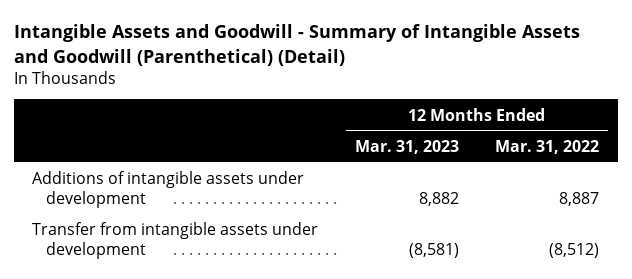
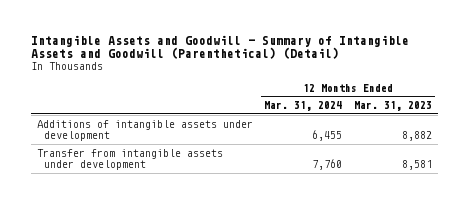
- | 12 Months Ended Mar. 31, 2023 | 12 Months Ended Mar. 31, 2022
+ | 12 Months Ended Mar. 31, 2024 | 12 Months Ended Mar. 31, 2023
- Transfer from intangible assets under development | (8,581) | (8,512)
+ Transfer from intangible assets under development | 7,760 | 8,581

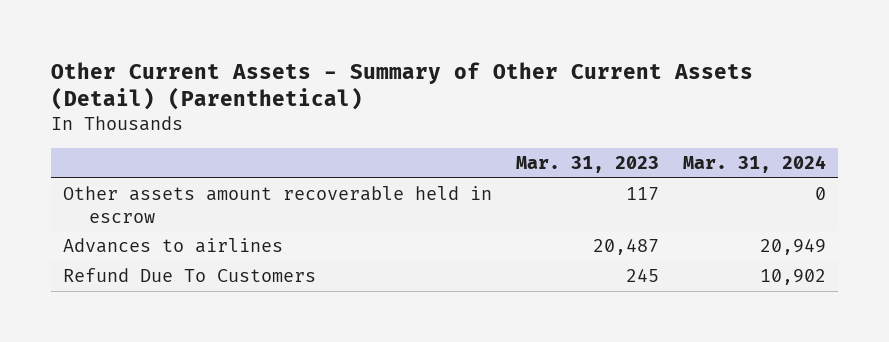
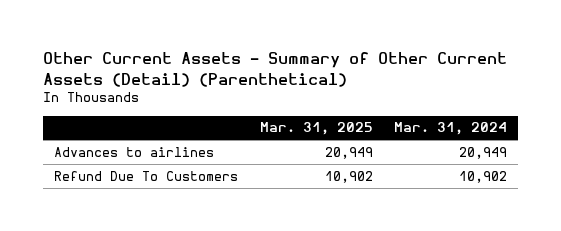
- | Mar. 31, 2023 | Mar. 31, 2024
+ | Mar. 31, 2025 | Mar. 31, 2024
- Other assets amount recoverable held in escrow | 117 | 0

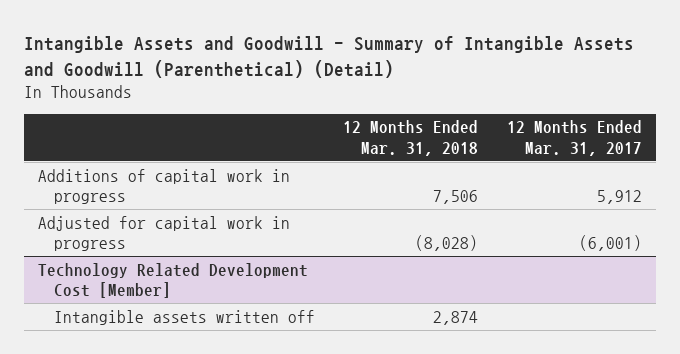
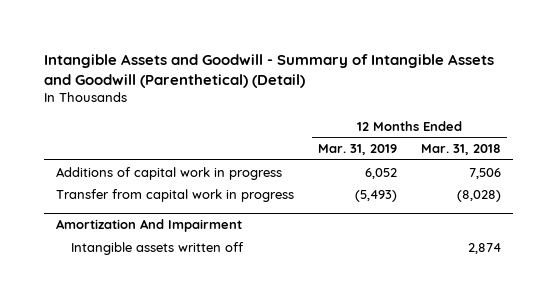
- | 12 Months Ended Mar. 31, 2018 | 12 Months Ended Mar. 31, 2017
+ | 12 Months Ended Mar. 31, 2019 | 12 Months Ended Mar. 31, 2018
- Adjusted for capital work in progress | (8,028) | (6,001)
- Technology Related Development Cost [Member]
+ Transfer from capital work in progress | (5,493) | (8,028)
+ Amortization And Impairment

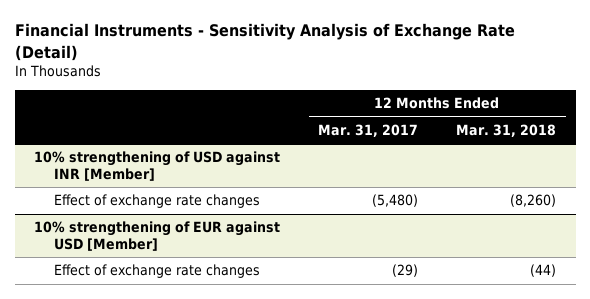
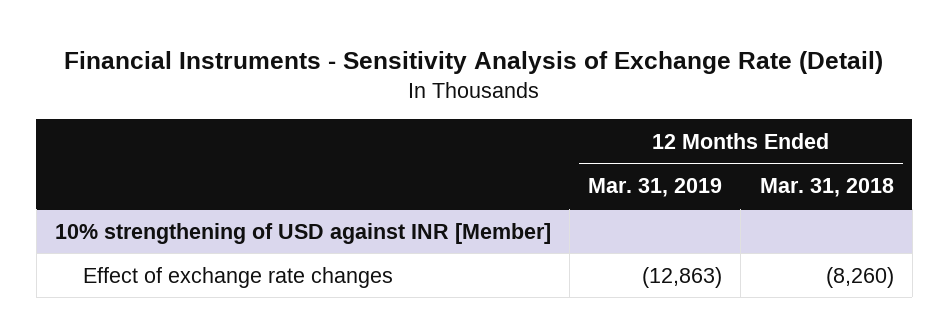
- | 12 Months Ended Mar. 31, 2017 | 12 Months Ended Mar. 31, 2018
+ | 12 Months Ended Mar. 31, 2019 | 12 Months Ended Mar. 31, 2018
- 10% strengthening of EUR against USD [Member]
- Effect of exchange rate changes | (29) | (44)

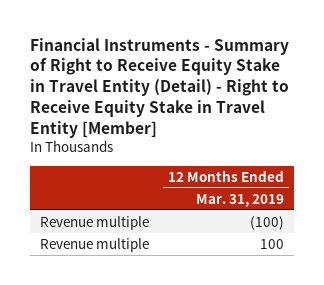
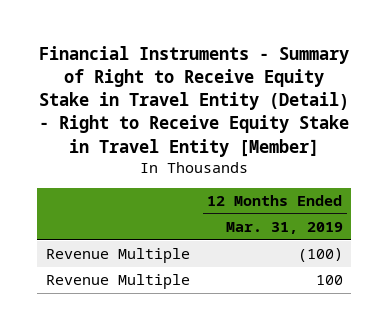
- Revenue multiple | (100)
- Revenue multiple | 100
+ Revenue Multiple | (100)
+ Revenue Multiple | 100

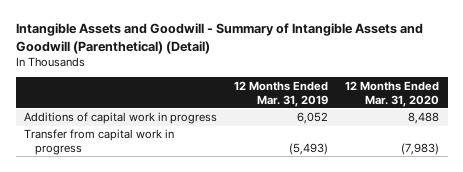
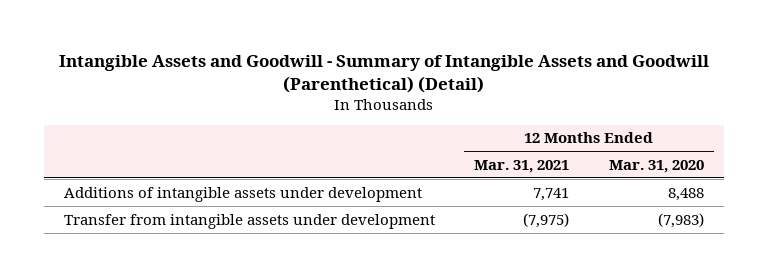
- | 12 Months Ended Mar. 31, 2019 | 12 Months Ended Mar. 31, 2020
+ | 12 Months Ended Mar. 31, 2021 | 12 Months Ended Mar. 31, 2020
- Additions of capital work in progress | 6,052 | 8,488
- Transfer from capital work in progress | (5,493) | (7,983)
+ Additions of intangible assets under development | 7,741 | 8,488
+ Transfer from intangible assets under development | (7,975) | (7,983)

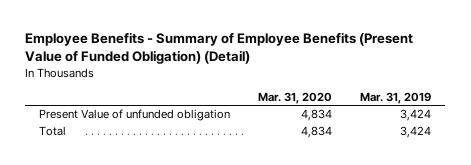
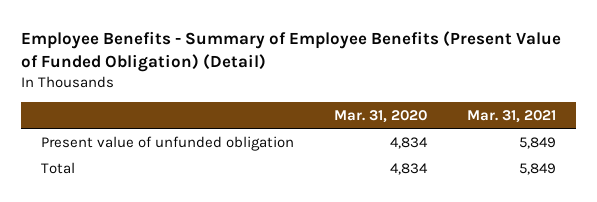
- | Mar. 31, 2020 | Mar. 31, 2019
+ | Mar. 31, 2020 | Mar. 31, 2021
- Present Value of unfunded obligation | 4,834 | 3,424
+ Present value of unfunded obligation | 4,834 | 5,849

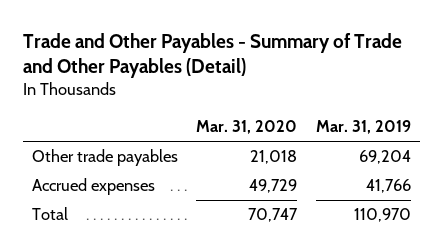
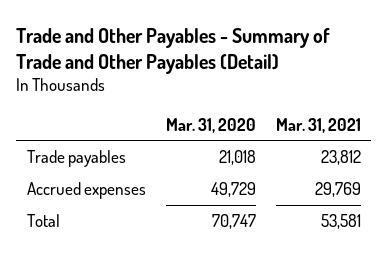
- | Mar. 31, 2020 | Mar. 31, 2019
+ | Mar. 31, 2020 | Mar. 31, 2021
- Other trade payables | 21,018 | 69,204
+ Trade payables | 21,018 | 23,812

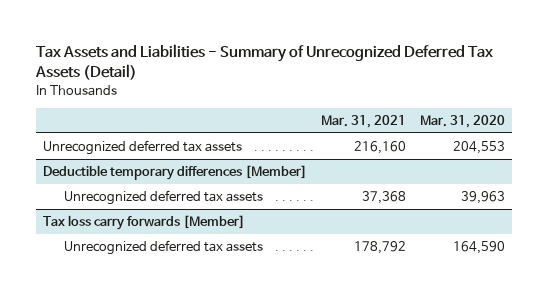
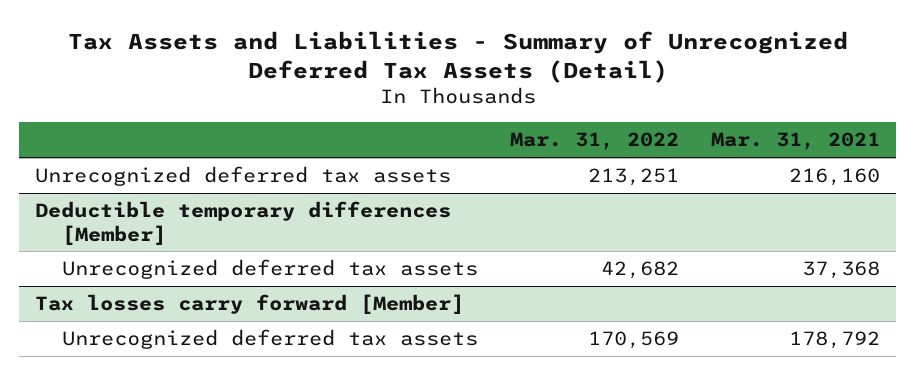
- | Mar. 31, 2021 | Mar. 31, 2020
+ | Mar. 31, 2022 | Mar. 31, 2021
- Tax loss carry forwards [Member]
+ Tax losses carry forward [Member]

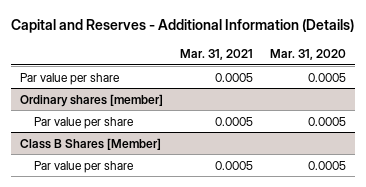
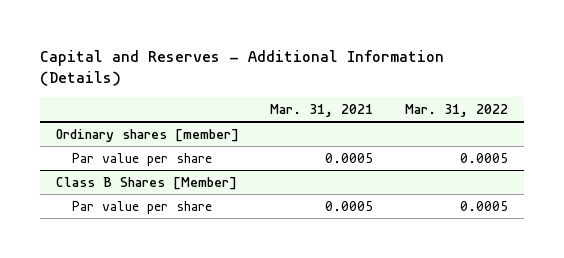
- | Mar. 31, 2021 | Mar. 31, 2020
+ | Mar. 31, 2021 | Mar. 31, 2022
- Par value per share | 0.0005 | 0.0005

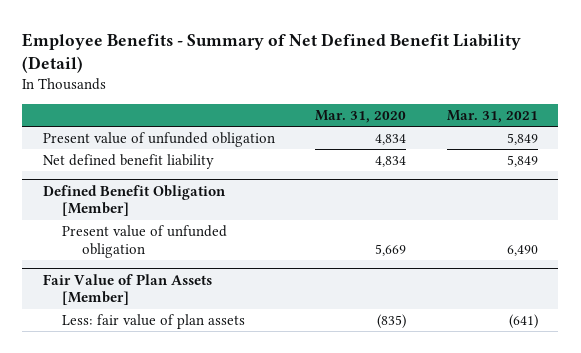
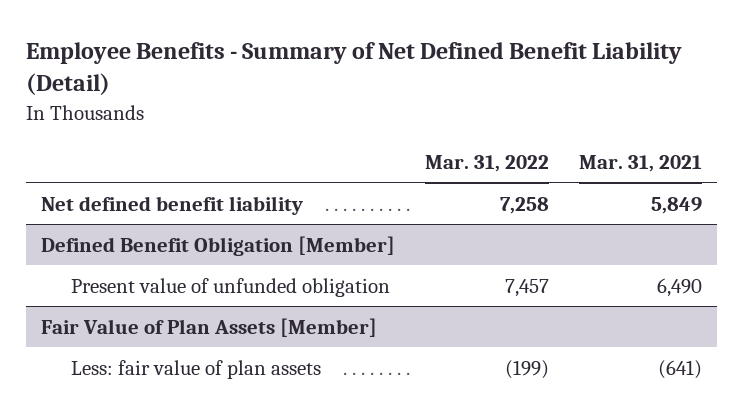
- | Mar. 31, 2020 | Mar. 31, 2021
+ | Mar. 31, 2022 | Mar. 31, 2021
- Present value of unfunded obligation | 4,834 | 5,849

